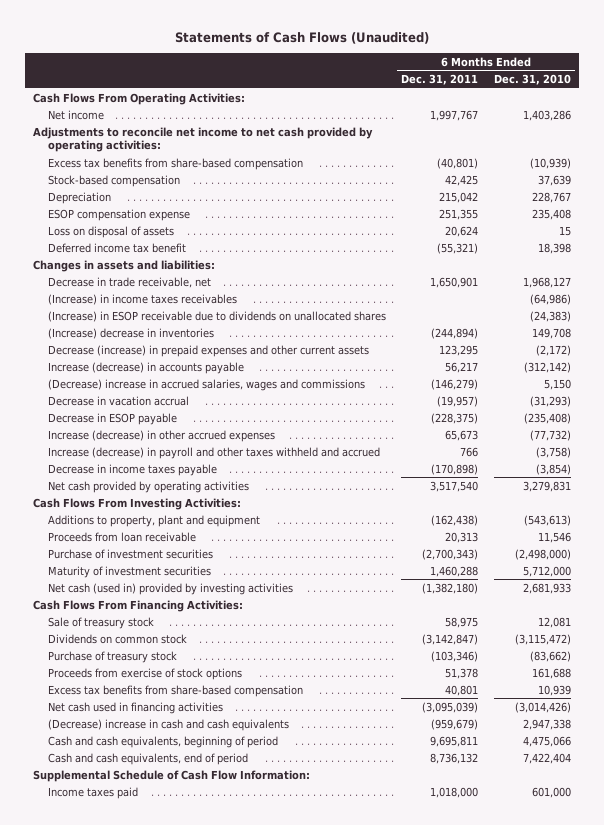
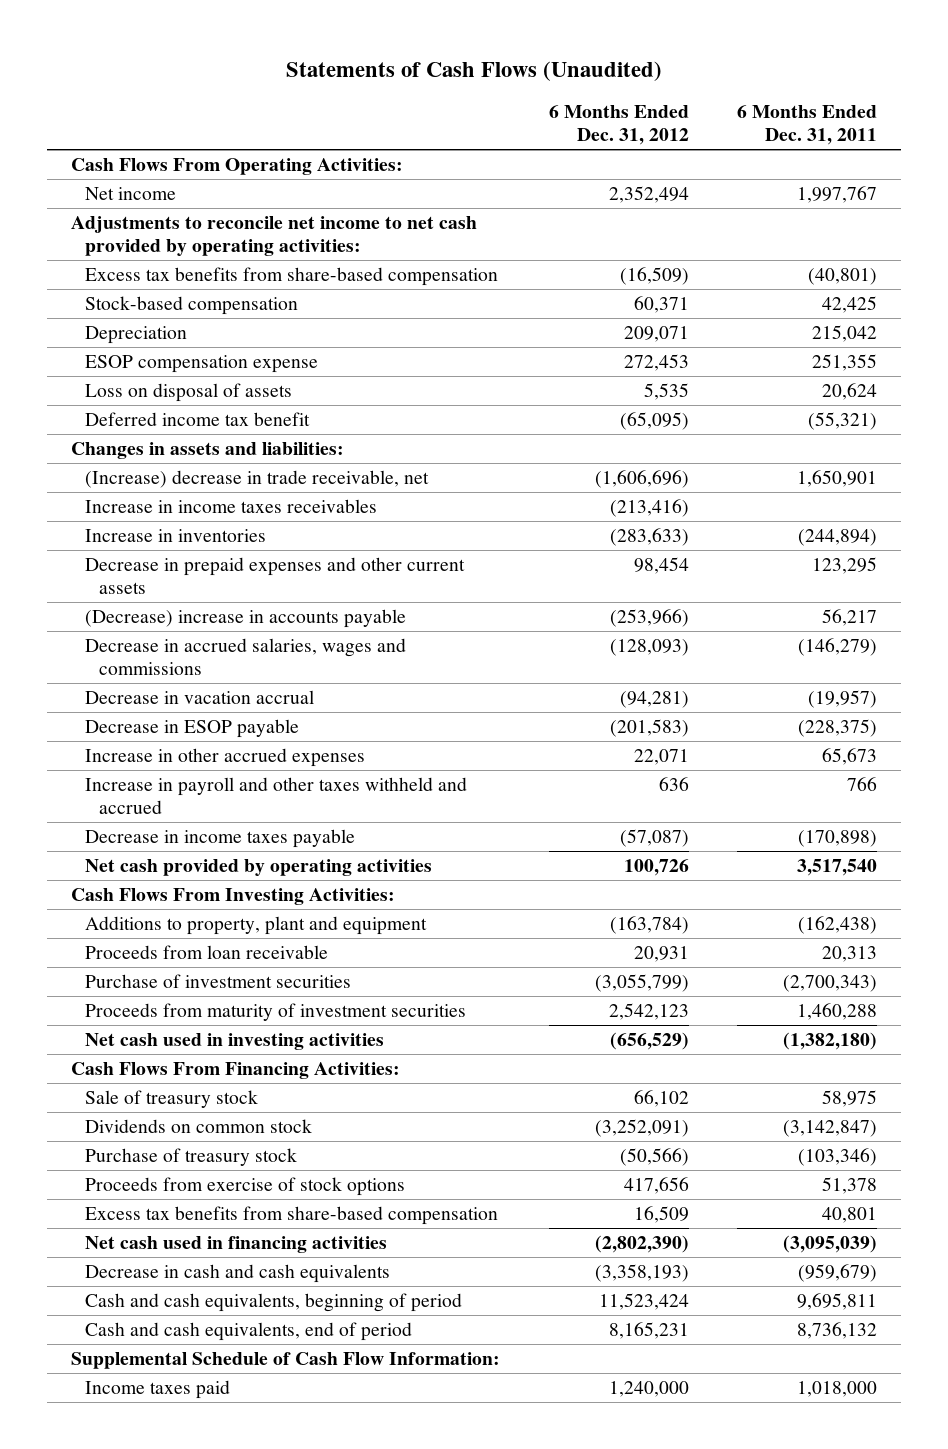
- | 6 Months Ended Dec. 31, 2011 | 6 Months Ended Dec. 31, 2010
+ | 6 Months Ended Dec. 31, 2012 | 6 Months Ended Dec. 31, 2011
- Decrease in trade receivable, net | 1,650,901 | 1,968,127
- (Increase) in income taxes receivables | | (64,986)
- (Increase) in ESOP receivable due to dividends on unallocated shares | | (24,383)
- (Increase) decrease in inventories | (244,894) | 149,708
- Decrease (increase) in prepaid expenses and other current assets | 123,295 | (2,172)
- Increase (decrease) in accounts payable | 56,217 | (312,142)
- (Decrease) increase in accrued salaries, wages and commissions | (146,279) | 5,150
+ (Increase) decrease in trade receivable, net | (1,606,696) | 1,650,901
+ Increase in income taxes receivables | (213,416) |
+ Increase in inventories | (283,633) | (244,894)
+ Decrease in prepaid expenses and other current assets | 98,454 | 123,295
+ (Decrease) increase in accounts payable | (253,966) | 56,217
+ Decrease in accrued salaries, wages and commissions | (128,093) | (146,279)
- Increase (decrease) in other accrued expenses | 65,673 | (77,732)
- Increase (decrease) in payroll and other taxes withheld and accrued | 766 | (3,758)
+ Increase in other accrued expenses | 22,071 | 65,673
+ Increase in payroll and other taxes withheld and accrued | 636 | 766
- Maturity of investment securities | 1,460,288 | 5,712,000
- Net cash (used in) provided by investing activities | (1,382,180) | 2,681,933
+ Proceeds from maturity of investment securities | 2,542,123 | 1,460,288
+ Net cash used in investing activities | (656,529) | (1,382,180)
- (Decrease) increase in cash and cash equivalents | (959,679) | 2,947,338
+ Decrease in cash and cash equivalents | (3,358,193) | (959,679)

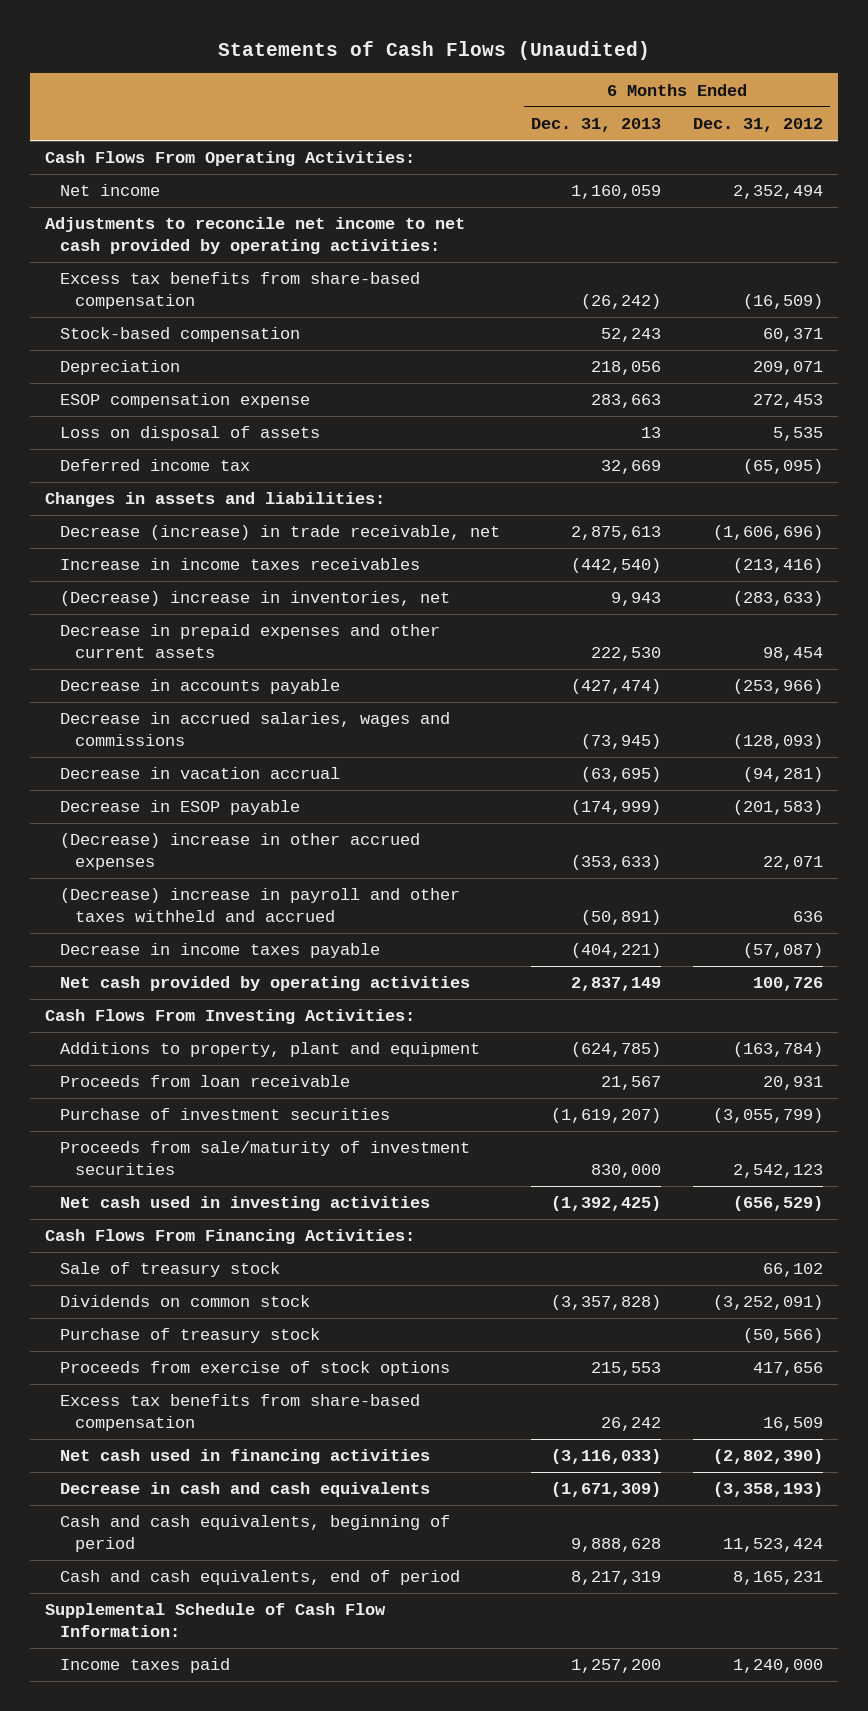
- | 6 Months Ended Dec. 31, 2012 | 6 Months Ended Dec. 31, 2011
+ | 6 Months Ended Dec. 31, 2013 | 6 Months Ended Dec. 31, 2012
- Deferred income tax benefit | (65,095) | (55,321)
+ Deferred income tax | 32,669 | (65,095)
- (Increase) decrease in trade receivable, net | (1,606,696) | 1,650,901
+ Decrease (increase) in trade receivable, net | 2,875,613 | (1,606,696)
- Increase in inventories | (283,633) | (244,894)
+ (Decrease) increase in inventories, net | 9,943 | (283,633)
- (Decrease) increase in accounts payable | (253,966) | 56,217
+ Decrease in accounts payable | (427,474) | (253,966)
- Increase in other accrued expenses | 22,071 | 65,673
- Increase in payroll and other taxes withheld and accrued | 636 | 766
+ (Decrease) increase in other accrued expenses | (353,633) | 22,071
+ (Decrease) increase in payroll and other taxes withheld and accrued | (50,891) | 636
- Proceeds from maturity of investment securities | 2,542,123 | 1,460,288
+ Proceeds from sale/maturity of investment securities | 830,000 | 2,542,123

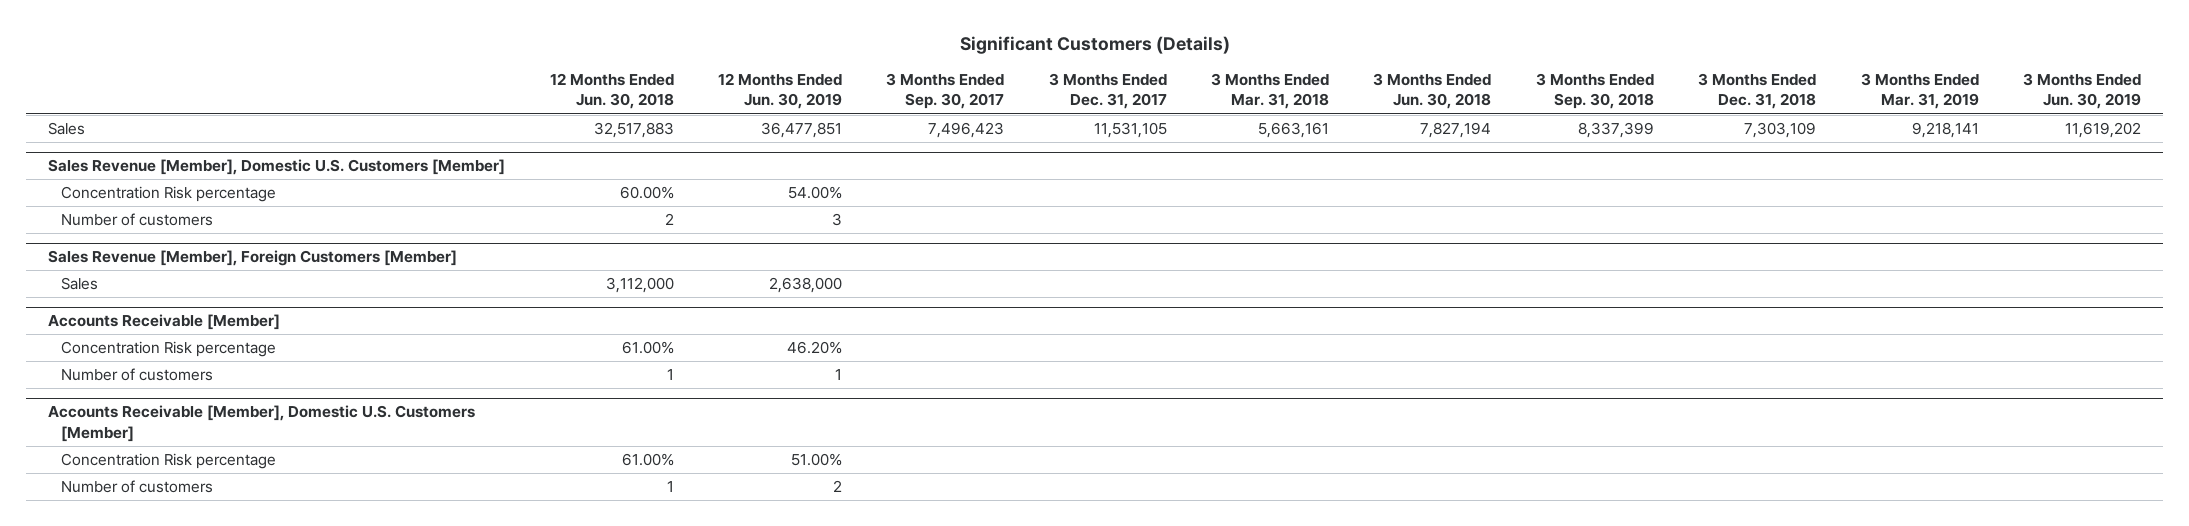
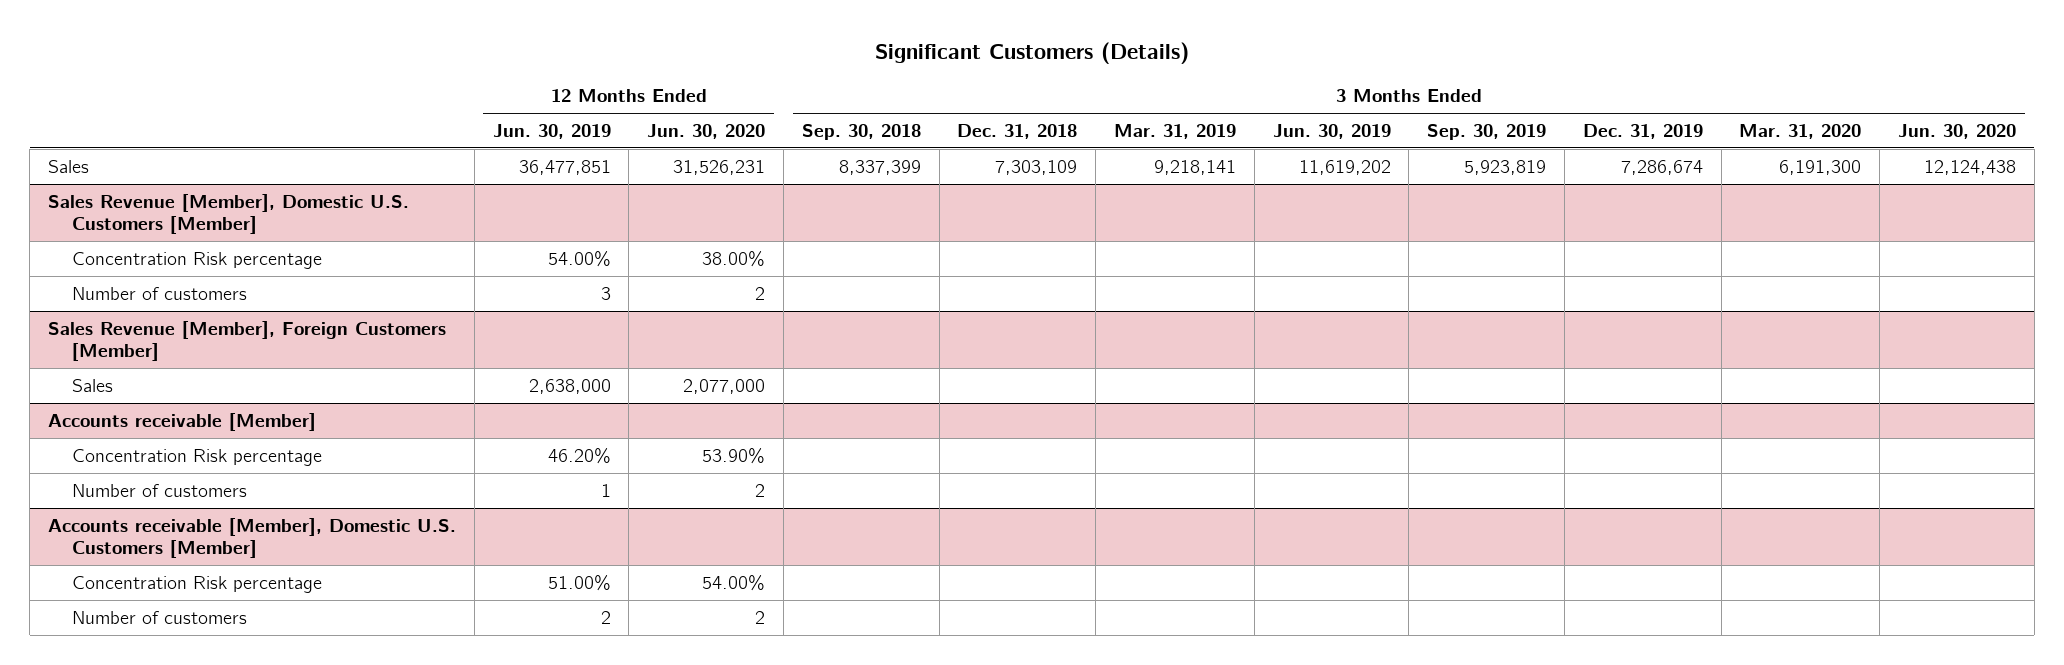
- | 12 Months Ended Jun. 30, 2018 | 12 Months Ended Jun. 30, 2019 | 3 Months Ended Sep. 30, 2017 | 3 Months Ended Dec. 31, 2017 | 3 Months Ended Mar. 31, 2018 | 3 Months Ended Jun. 30, 2018 | 3 Months Ended Sep. 30, 2018 | 3 Months Ended Dec. 31, 2018 | 3 Months Ended Mar. 31, 2019 | 3 Months Ended Jun. 30, 2019
+ | 12 Months Ended Jun. 30, 2019 | 12 Months Ended Jun. 30, 2020 | 3 Months Ended Sep. 30, 2018 | 3 Months Ended Dec. 31, 2018 | 3 Months Ended Mar. 31, 2019 | 3 Months Ended Jun. 30, 2019 | 3 Months Ended Sep. 30, 2019 | 3 Months Ended Dec. 31, 2019 | 3 Months Ended Mar. 31, 2020 | 3 Months Ended Jun. 30, 2020
- Accounts Receivable [Member]
+ Accounts receivable [Member]
- Accounts Receivable [Member], Domestic U.S. Customers [Member]
+ Accounts receivable [Member], Domestic U.S. Customers [Member]

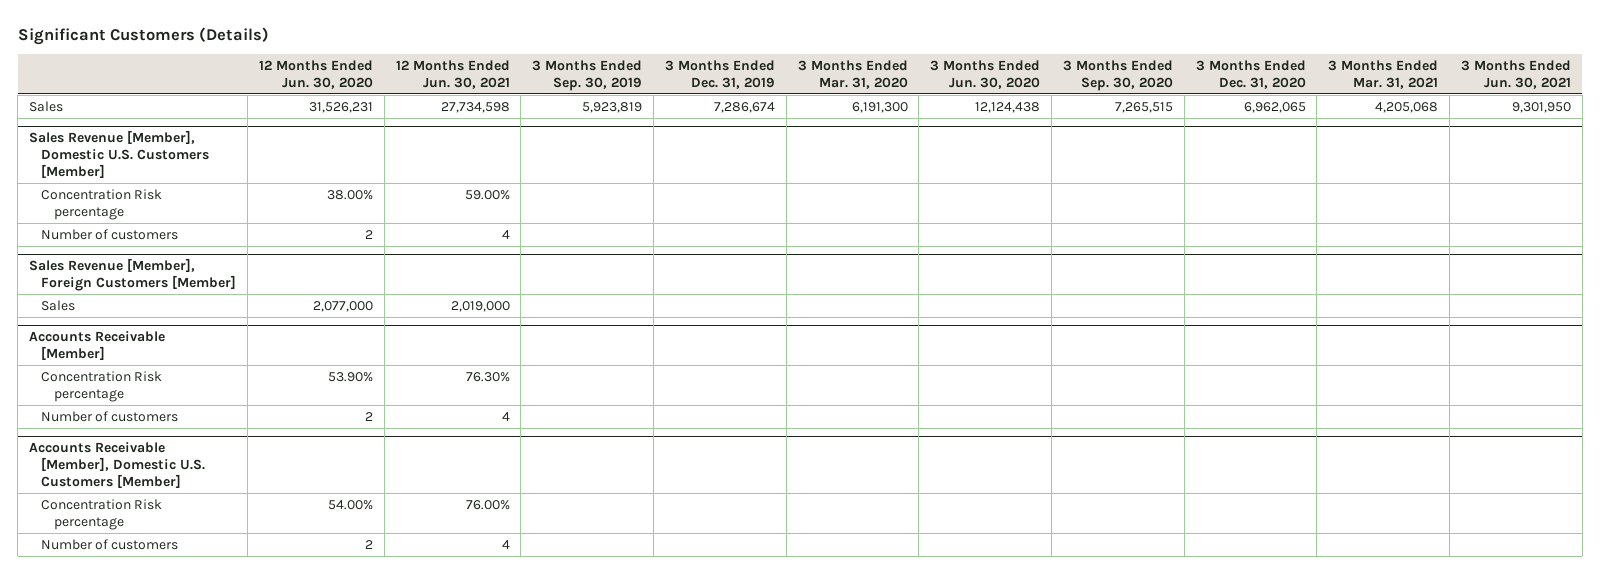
- | 12 Months Ended Jun. 30, 2019 | 12 Months Ended Jun. 30, 2020 | 3 Months Ended Sep. 30, 2018 | 3 Months Ended Dec. 31, 2018 | 3 Months Ended Mar. 31, 2019 | 3 Months Ended Jun. 30, 2019 | 3 Months Ended Sep. 30, 2019 | 3 Months Ended Dec. 31, 2019 | 3 Months Ended Mar. 31, 2020 | 3 Months Ended Jun. 30, 2020
+ | 12 Months Ended Jun. 30, 2020 | 12 Months Ended Jun. 30, 2021 | 3 Months Ended Sep. 30, 2019 | 3 Months Ended Dec. 31, 2019 | 3 Months Ended Mar. 31, 2020 | 3 Months Ended Jun. 30, 2020 | 3 Months Ended Sep. 30, 2020 | 3 Months Ended Dec. 31, 2020 | 3 Months Ended Mar. 31, 2021 | 3 Months Ended Jun. 30, 2021
- Accounts receivable [Member]
+ Accounts Receivable [Member]
- Accounts receivable [Member], Domestic U.S. Customers [Member]
+ Accounts Receivable [Member], Domestic U.S. Customers [Member]

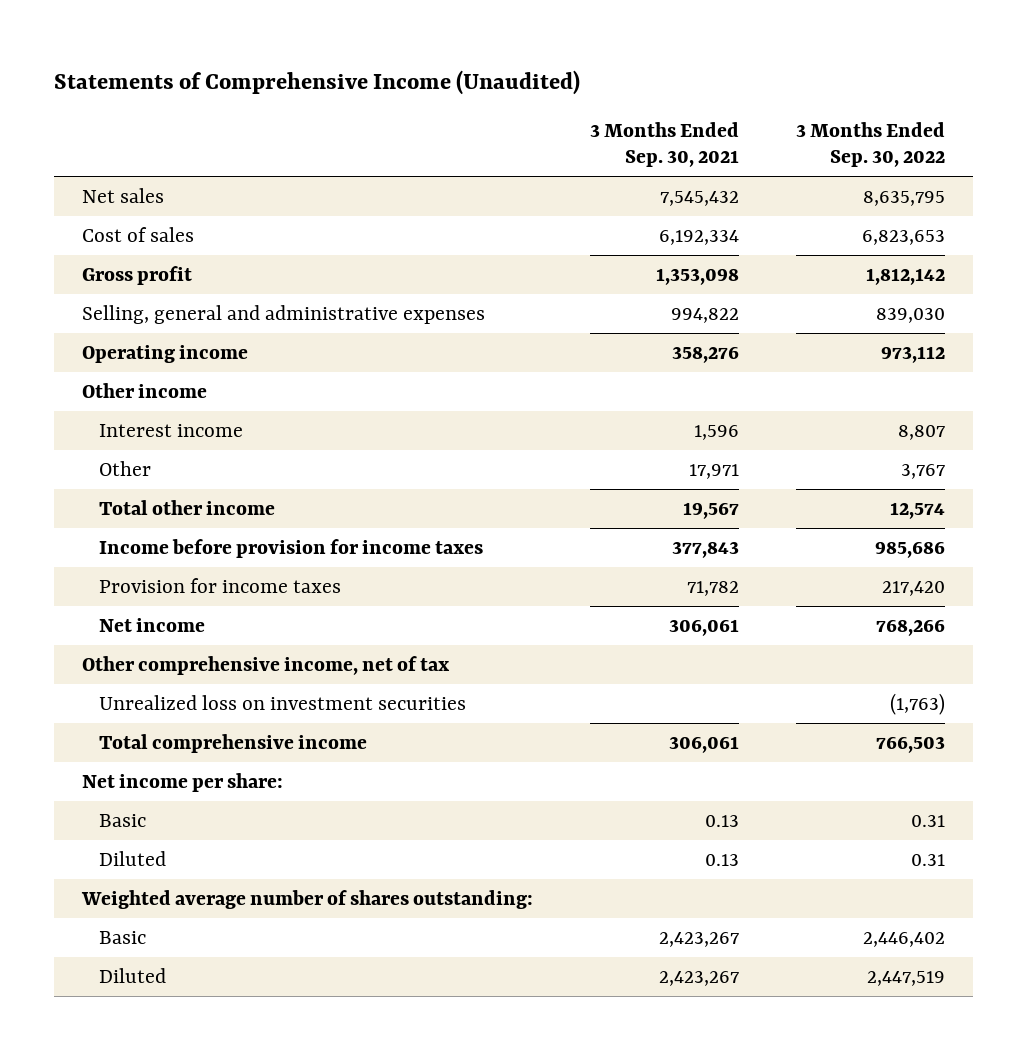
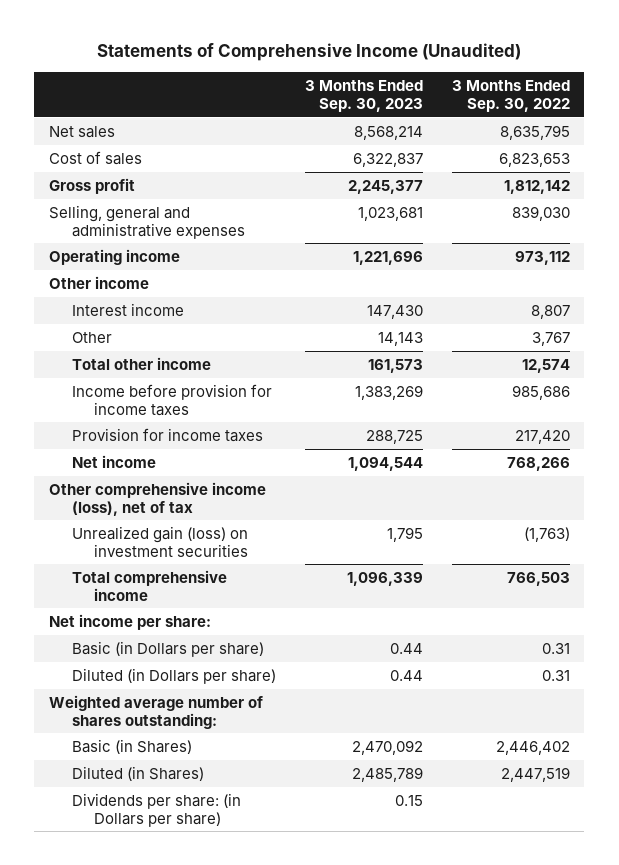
- | 3 Months Ended Sep. 30, 2021 | 3 Months Ended Sep. 30, 2022
+ | 3 Months Ended Sep. 30, 2023 | 3 Months Ended Sep. 30, 2022
- Other comprehensive income, net of tax
- Unrealized loss on investment securities | | (1,763)
+ Other comprehensive income (loss), net of tax
+ Unrealized gain (loss) on investment securities | 1,795 | (1,763)
- Basic | 0.13 | 0.31
- Diluted | 0.13 | 0.31
+ Basic (in Dollars per share) | 0.44 | 0.31
+ Diluted (in Dollars per share) | 0.44 | 0.31
- Basic | 2,423,267 | 2,446,402
- Diluted | 2,423,267 | 2,447,519
+ Basic (in Shares) | 2,470,092 | 2,446,402
+ Diluted (in Shares) | 2,485,789 | 2,447,519
+ Dividends per share: (in Dollars per share) | 0.15 |

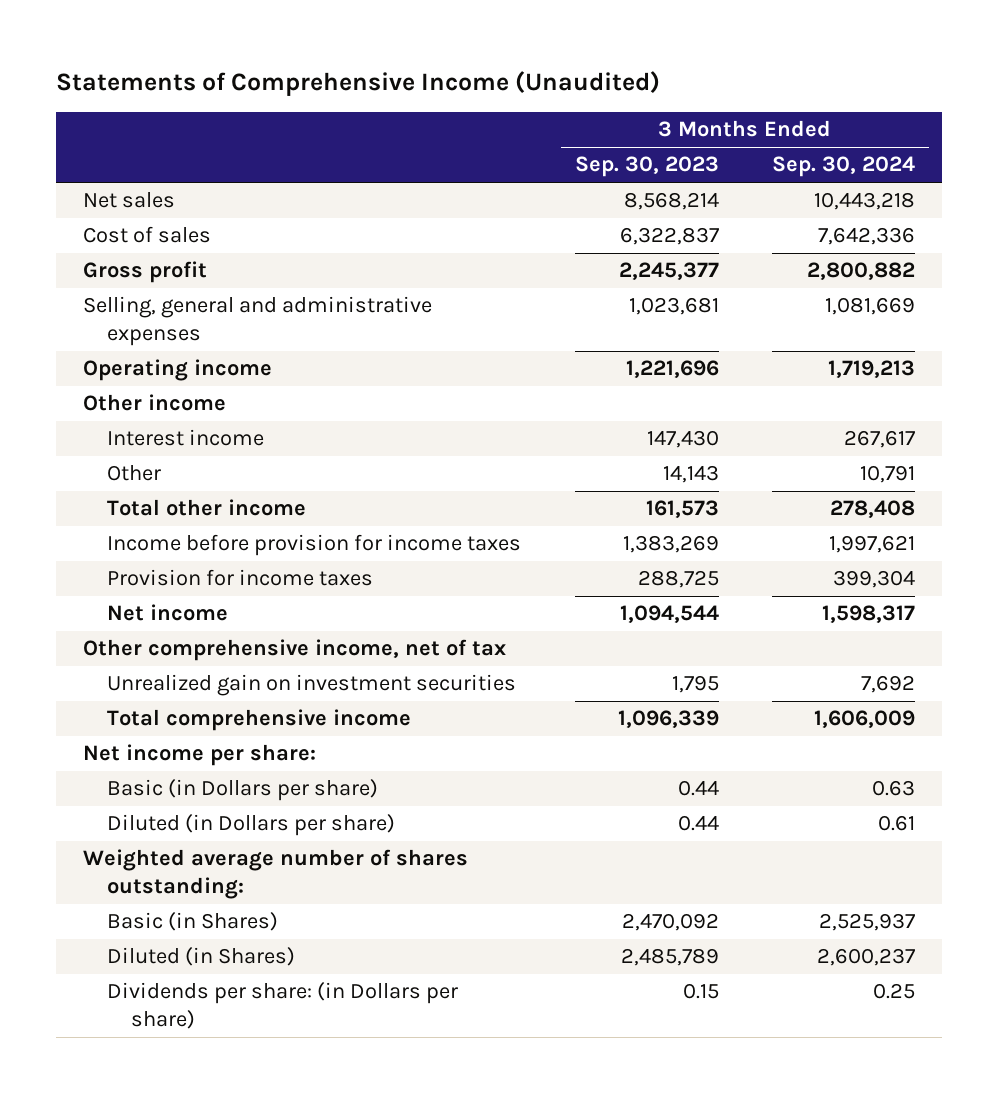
- | 3 Months Ended Sep. 30, 2023 | 3 Months Ended Sep. 30, 2022
+ | 3 Months Ended Sep. 30, 2023 | 3 Months Ended Sep. 30, 2024
- Other comprehensive income (loss), net of tax
- Unrealized gain (loss) on investment securities | 1,795 | (1,763)
+ Other comprehensive income, net of tax
+ Unrealized gain on investment securities | 1,795 | 7,692

